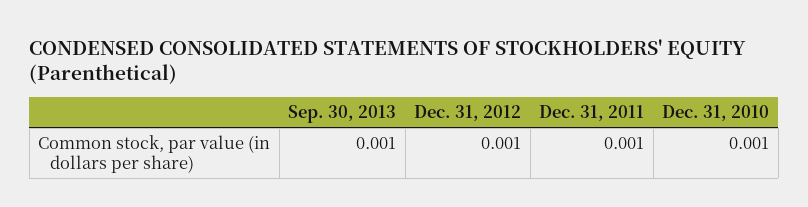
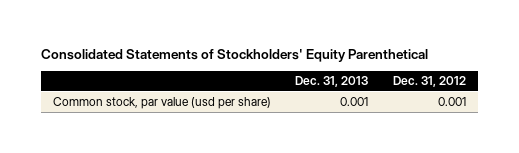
- CONDENSED CONSOLIDATED STATEMENTS OF STOCKHOLDERS' EQUITY (Parenthetical)
+ Consolidated Statements of Stockholders' Equity Parenthetical
- | Sep. 30, 2013 | Dec. 31, 2012 | Dec. 31, 2011 | Dec. 31, 2010
+ | Dec. 31, 2013 | Dec. 31, 2012
- Common stock, par value (in dollars per share) | 0.001 | 0.001 | 0.001 | 0.001
+ Common stock, par value (usd per share) | 0.001 | 0.001

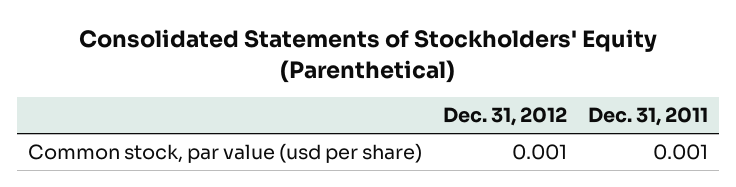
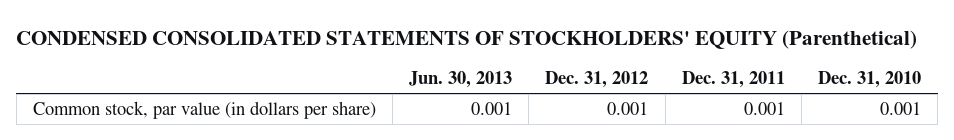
- Consolidated Statements of Stockholders' Equity (Parenthetical)
+ CONDENSED CONSOLIDATED STATEMENTS OF STOCKHOLDERS' EQUITY (Parenthetical)
- | Dec. 31, 2012 | Dec. 31, 2011
+ | Jun. 30, 2013 | Dec. 31, 2012 | Dec. 31, 2011 | Dec. 31, 2010
- Common stock, par value (usd per share) | 0.001 | 0.001
+ Common stock, par value (in dollars per share) | 0.001 | 0.001 | 0.001 | 0.001

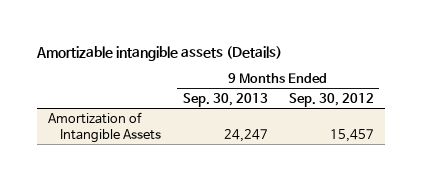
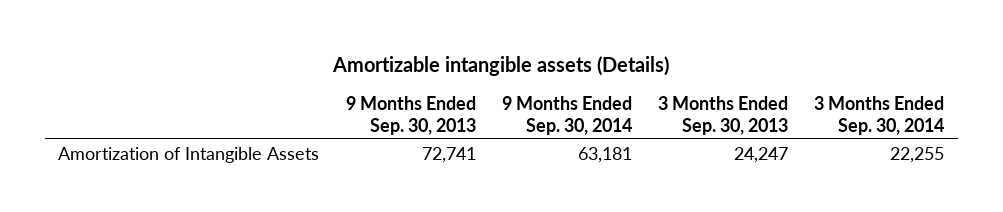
- | 9 Months Ended Sep. 30, 2013 | 9 Months Ended Sep. 30, 2012
+ | 9 Months Ended Sep. 30, 2013 | 9 Months Ended Sep. 30, 2014 | 3 Months Ended Sep. 30, 2013 | 3 Months Ended Sep. 30, 2014
- Amortization of Intangible Assets | 24,247 | 15,457
+ Amortization of Intangible Assets | 72,741 | 63,181 | 24,247 | 22,255

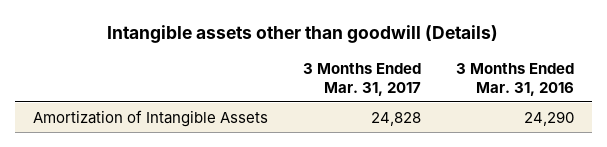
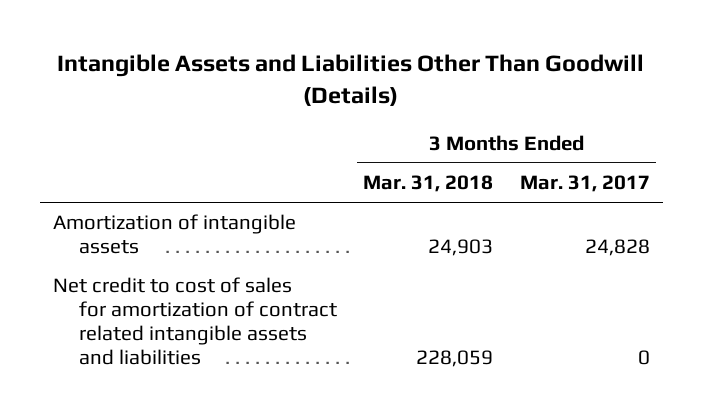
- Intangible assets other than goodwill (Details)
+ Intangible Assets and Liabilities Other Than Goodwill (Details)
- | 3 Months Ended Mar. 31, 2017 | 3 Months Ended Mar. 31, 2016
+ | 3 Months Ended Mar. 31, 2018 | 3 Months Ended Mar. 31, 2017
- Amortization of Intangible Assets | 24,828 | 24,290
+ Amortization of intangible assets | 24,903 | 24,828
+ Net credit to cost of sales for amortization of contract related intangible assets and liabilities | 228,059 | 0

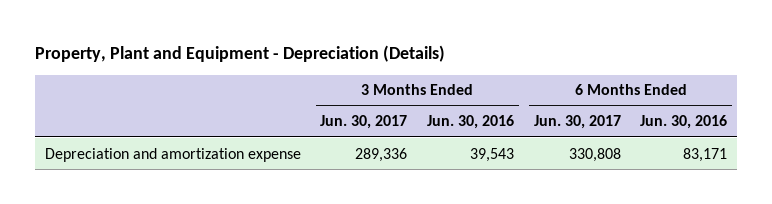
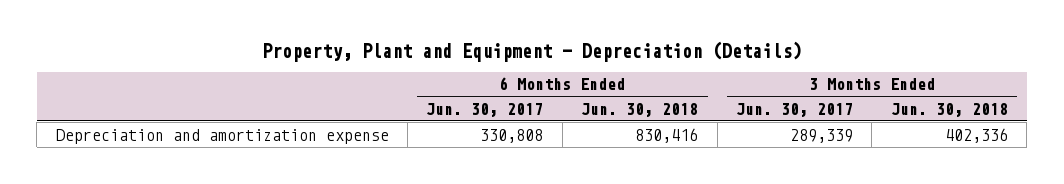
- | 3 Months Ended Jun. 30, 2017 | 3 Months Ended Jun. 30, 2016 | 6 Months Ended Jun. 30, 2017 | 6 Months Ended Jun. 30, 2016
+ | 6 Months Ended Jun. 30, 2017 | 6 Months Ended Jun. 30, 2018 | 3 Months Ended Jun. 30, 2017 | 3 Months Ended Jun. 30, 2018
- Depreciation and amortization expense | 289,336 | 39,543 | 330,808 | 83,171
+ Depreciation and amortization expense | 330,808 | 830,416 | 289,339 | 402,336

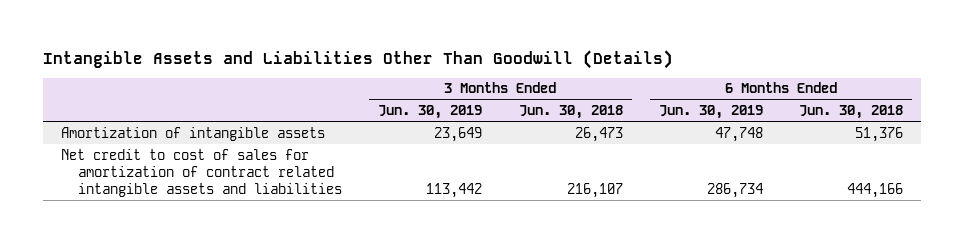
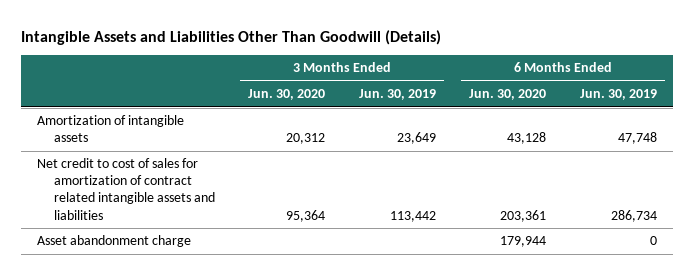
- | 3 Months Ended Jun. 30, 2019 | 3 Months Ended Jun. 30, 2018 | 6 Months Ended Jun. 30, 2019 | 6 Months Ended Jun. 30, 2018
+ | 3 Months Ended Jun. 30, 2020 | 3 Months Ended Jun. 30, 2019 | 6 Months Ended Jun. 30, 2020 | 6 Months Ended Jun. 30, 2019
+ Asset abandonment charge | | | 179,944 | 0

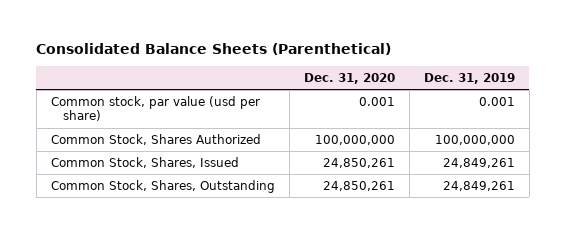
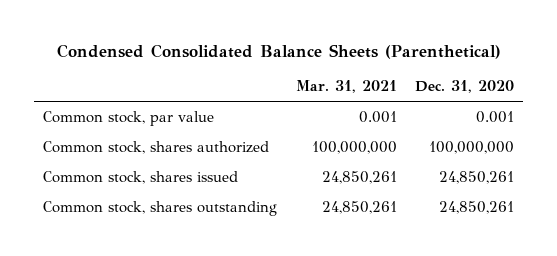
- Consolidated Balance Sheets (Parenthetical)
+ Condensed Consolidated Balance Sheets (Parenthetical)
- | Dec. 31, 2020 | Dec. 31, 2019
+ | Mar. 31, 2021 | Dec. 31, 2020
- Common stock, par value (usd per share) | 0.001 | 0.001
- Common Stock, Shares Authorized | 100,000,000 | 100,000,000
- Common Stock, Shares, Issued | 24,850,261 | 24,849,261
- Common Stock, Shares, Outstanding | 24,850,261 | 24,849,261
+ Common stock, par value | 0.001 | 0.001
+ Common stock, shares authorized | 100,000,000 | 100,000,000
+ Common stock, shares issued | 24,850,261 | 24,850,261
+ Common stock, shares outstanding | 24,850,261 | 24,850,261

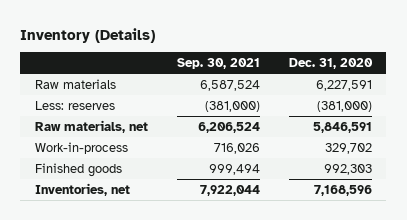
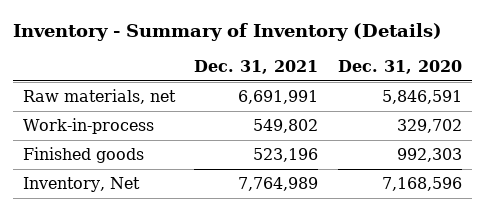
- Inventory (Details)
+ Inventory - Summary of Inventory (Details)
- | Sep. 30, 2021 | Dec. 31, 2020
+ | Dec. 31, 2021 | Dec. 31, 2020
- Raw materials | 6,587,524 | 6,227,591
- Less: reserves | (381,000) | (381,000)
- Inventories, net | 7,922,044 | 7,168,596
+ Inventory, Net | 7,764,989 | 7,168,596

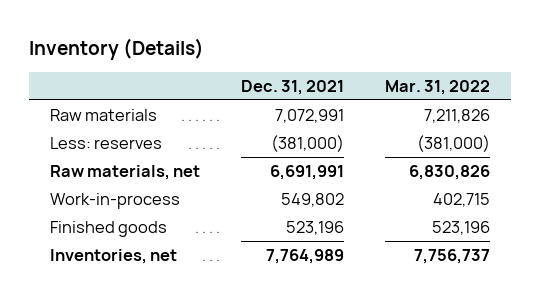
- Inventory - Summary of Inventory (Details)
+ Inventory (Details)
- | Dec. 31, 2021 | Dec. 31, 2020
+ | Dec. 31, 2021 | Mar. 31, 2022
+ Raw materials | 7,072,991 | 7,211,826
+ Less: reserves | (381,000) | (381,000)
- Inventory, Net | 7,764,989 | 7,168,596
+ Inventories, net | 7,764,989 | 7,756,737

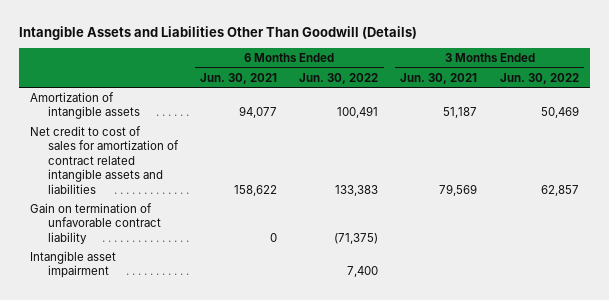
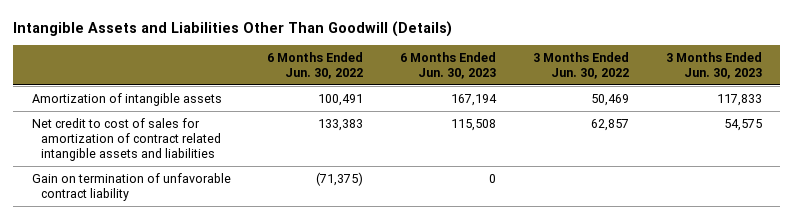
- | 6 Months Ended Jun. 30, 2021 | 6 Months Ended Jun. 30, 2022 | 3 Months Ended Jun. 30, 2021 | 3 Months Ended Jun. 30, 2022
+ | 6 Months Ended Jun. 30, 2022 | 6 Months Ended Jun. 30, 2023 | 3 Months Ended Jun. 30, 2022 | 3 Months Ended Jun. 30, 2023
- Intangible asset impairment | | 7,400 | |

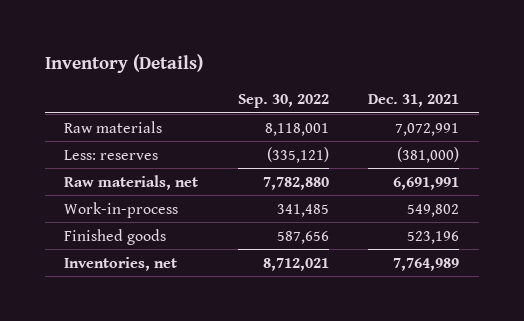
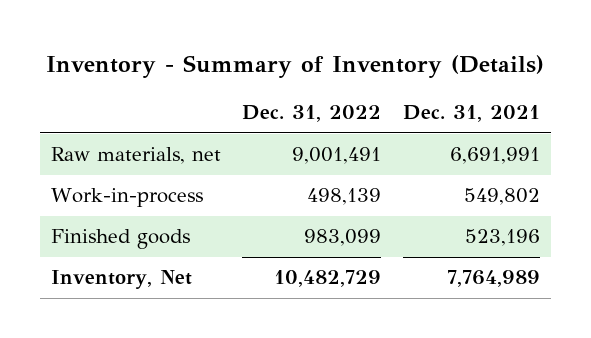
- Inventory (Details)
+ Inventory - Summary of Inventory (Details)
- | Sep. 30, 2022 | Dec. 31, 2021
+ | Dec. 31, 2022 | Dec. 31, 2021
- Raw materials | 8,118,001 | 7,072,991
- Less: reserves | (335,121) | (381,000)
- Inventories, net | 8,712,021 | 7,764,989
+ Inventory, Net | 10,482,729 | 7,764,989

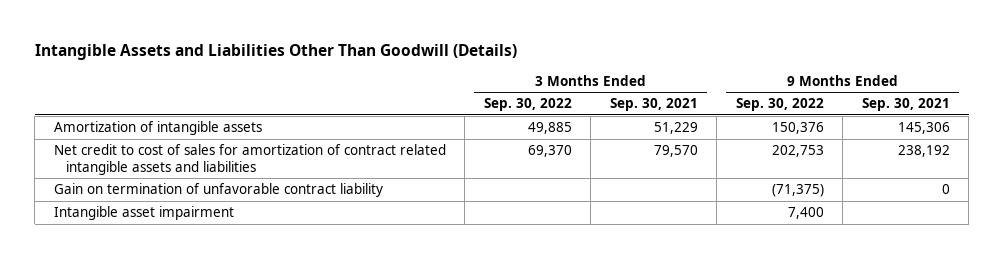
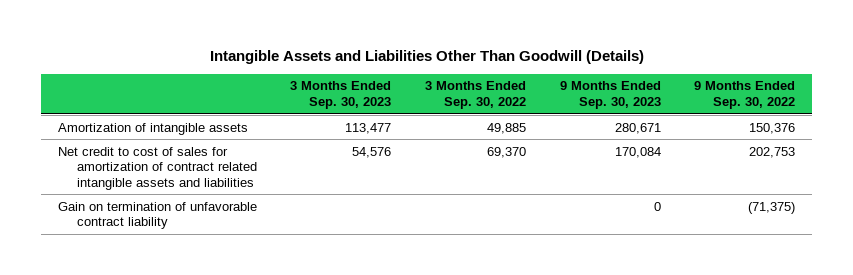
- | 3 Months Ended Sep. 30, 2022 | 3 Months Ended Sep. 30, 2021 | 9 Months Ended Sep. 30, 2022 | 9 Months Ended Sep. 30, 2021
+ | 3 Months Ended Sep. 30, 2023 | 3 Months Ended Sep. 30, 2022 | 9 Months Ended Sep. 30, 2023 | 9 Months Ended Sep. 30, 2022
- Intangible asset impairment | | | 7,400 |

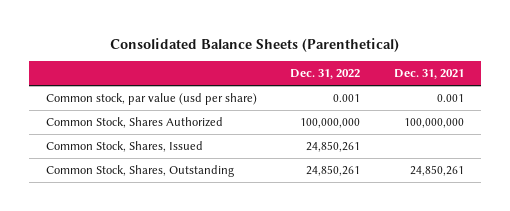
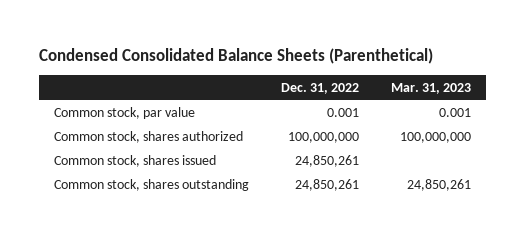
- Consolidated Balance Sheets (Parenthetical)
+ Condensed Consolidated Balance Sheets (Parenthetical)
- | Dec. 31, 2022 | Dec. 31, 2021
+ | Dec. 31, 2022 | Mar. 31, 2023
- Common stock, par value (usd per share) | 0.001 | 0.001
- Common Stock, Shares Authorized | 100,000,000 | 100,000,000
- Common Stock, Shares, Issued | 24,850,261 |
- Common Stock, Shares, Outstanding | 24,850,261 | 24,850,261
+ Common stock, par value | 0.001 | 0.001
+ Common stock, shares authorized | 100,000,000 | 100,000,000
+ Common stock, shares issued | 24,850,261 |
+ Common stock, shares outstanding | 24,850,261 | 24,850,261

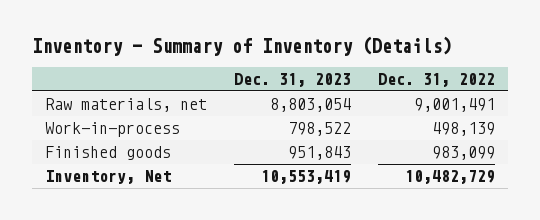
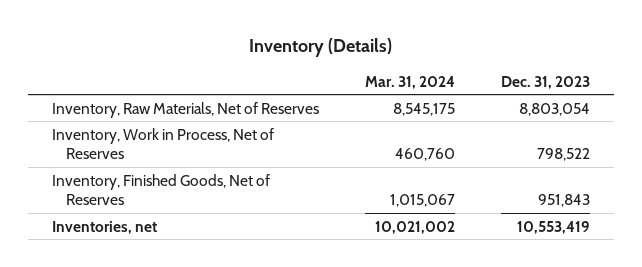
- Inventory - Summary of Inventory (Details)
+ Inventory (Details)
- | Dec. 31, 2023 | Dec. 31, 2022
+ | Mar. 31, 2024 | Dec. 31, 2023
- Raw materials, net | 8,803,054 | 9,001,491
- Work-in-process | 798,522 | 498,139
- Finished goods | 951,843 | 983,099
- Inventory, Net | 10,553,419 | 10,482,729
+ Inventory, Raw Materials, Net of Reserves | 8,545,175 | 8,803,054
+ Inventory, Work in Process, Net of Reserves | 460,760 | 798,522
+ Inventory, Finished Goods, Net of Reserves | 1,015,067 | 951,843
+ Inventories, net | 10,021,002 | 10,553,419

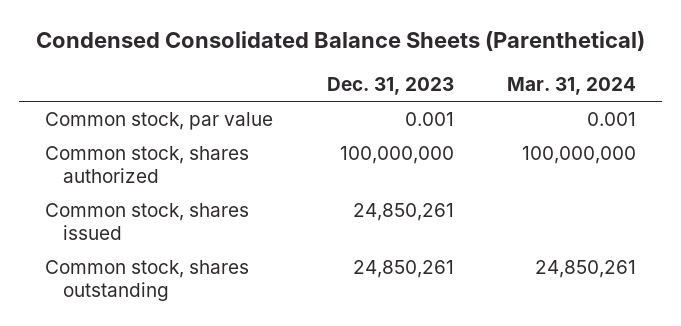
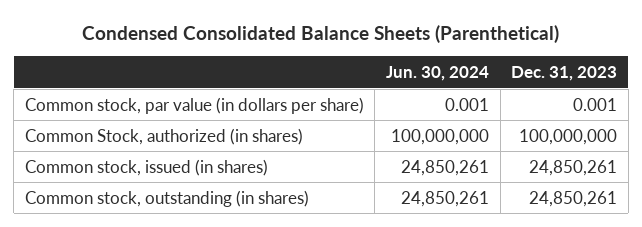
- | Dec. 31, 2023 | Mar. 31, 2024
+ | Jun. 30, 2024 | Dec. 31, 2023
- Common stock, par value | 0.001 | 0.001
- Common stock, shares authorized | 100,000,000 | 100,000,000
- Common stock, shares issued | 24,850,261 |
- Common stock, shares outstanding | 24,850,261 | 24,850,261
+ Common stock, par value (in dollars per share) | 0.001 | 0.001
+ Common Stock, authorized (in shares) | 100,000,000 | 100,000,000
+ Common stock, issued (in shares) | 24,850,261 | 24,850,261
+ Common stock, outstanding (in shares) | 24,850,261 | 24,850,261

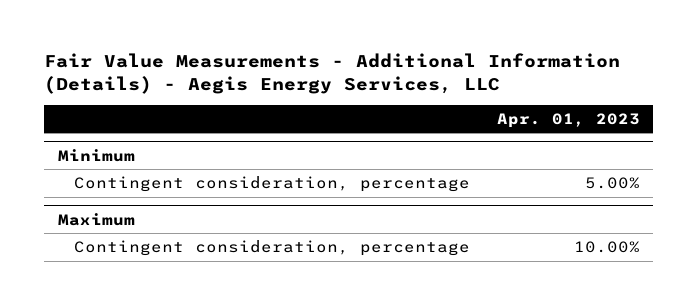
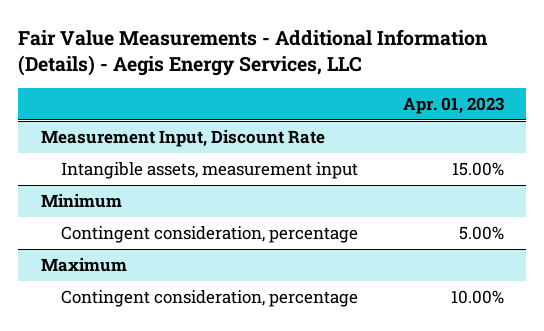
+ Measurement Input, Discount Rate
+ Intangible assets, measurement input | 15.00%

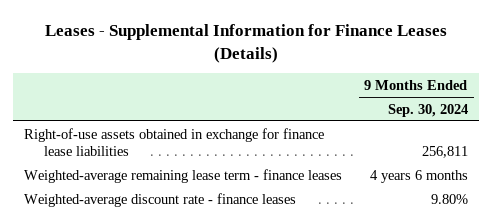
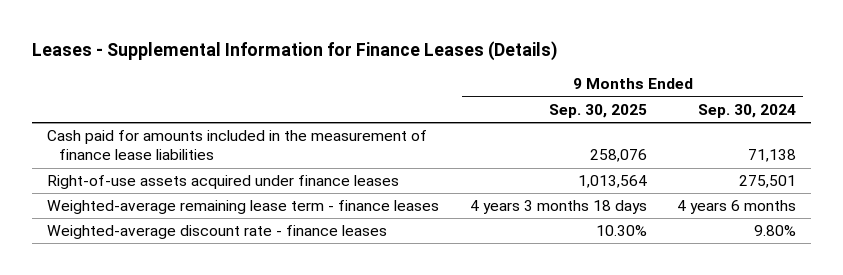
- | 9 Months Ended Sep. 30, 2024
+ | 9 Months Ended Sep. 30, 2025 | 9 Months Ended Sep. 30, 2024
- Right-of-use assets obtained in exchange for finance lease liabilities | 256,811
+ Cash paid for amounts included in the measurement of finance lease liabilities | 258,076 | 71,138
+ Right-of-use assets acquired under finance leases | 1,013,564 | 275,501

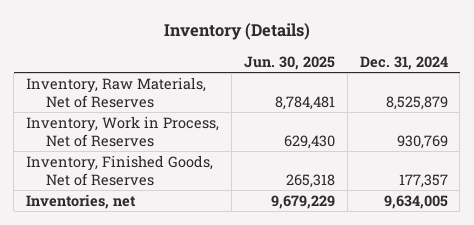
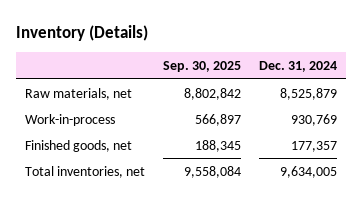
- | Jun. 30, 2025 | Dec. 31, 2024
+ | Sep. 30, 2025 | Dec. 31, 2024
- Inventory, Raw Materials, Net of Reserves | 8,784,481 | 8,525,879
- Inventory, Work in Process, Net of Reserves | 629,430 | 930,769
- Inventory, Finished Goods, Net of Reserves | 265,318 | 177,357
- Inventories, net | 9,679,229 | 9,634,005
+ Raw materials, net | 8,802,842 | 8,525,879
+ Work-in-process | 566,897 | 930,769
+ Finished goods, net | 188,345 | 177,357
+ Total inventories, net | 9,558,084 | 9,634,005

